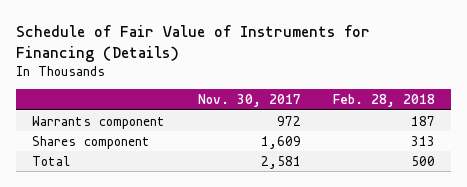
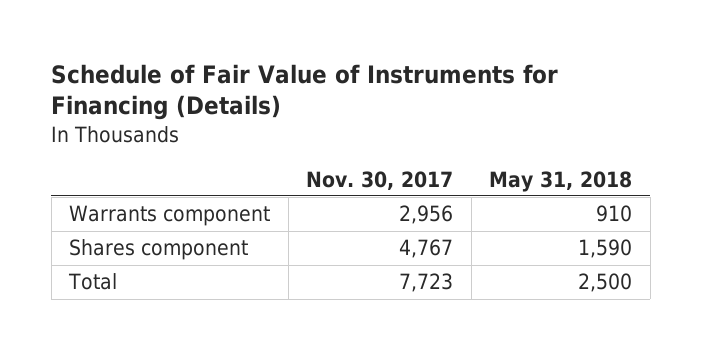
- | Nov. 30, 2017 | Feb. 28, 2018
+ | Nov. 30, 2017 | May 31, 2018
- Warrants component | 972 | 187
- Shares component | 1,609 | 313
- Total | 2,581 | 500
+ Warrants component | 2,956 | 910
+ Shares component | 4,767 | 1,590
+ Total | 7,723 | 2,500

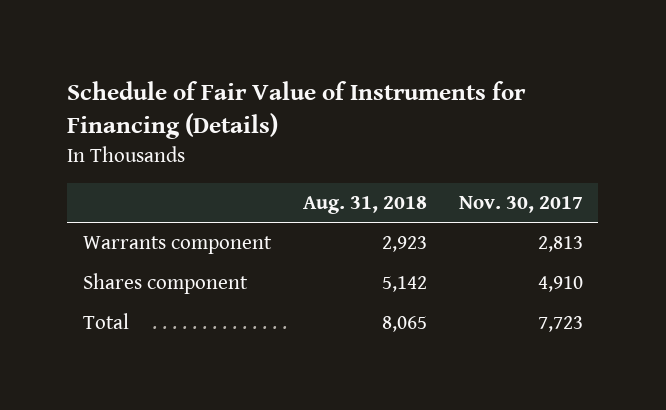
- | Nov. 30, 2017 | May 31, 2018
+ | Aug. 31, 2018 | Nov. 30, 2017
- Warrants component | 2,956 | 910
- Shares component | 4,767 | 1,590
+ Warrants component | 2,923 | 2,813
+ Shares component | 5,142 | 4,910

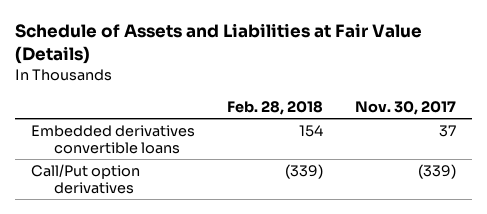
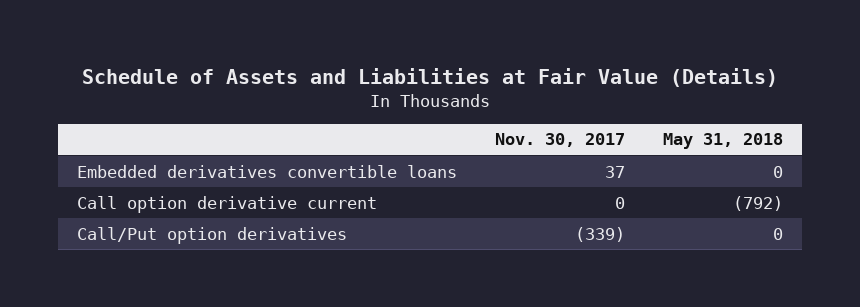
- | Feb. 28, 2018 | Nov. 30, 2017
+ | Nov. 30, 2017 | May 31, 2018
+ Call option derivative current | 0 | (792)

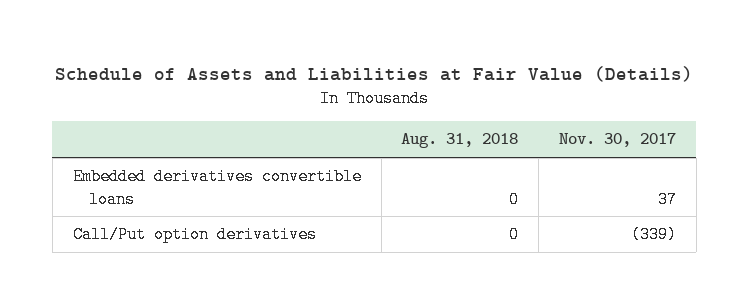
- | Nov. 30, 2017 | May 31, 2018
+ | Aug. 31, 2018 | Nov. 30, 2017
- Call option derivative current | 0 | (792)

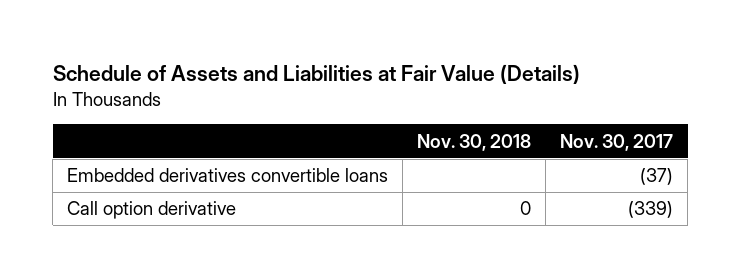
- | Aug. 31, 2018 | Nov. 30, 2017
+ | Nov. 30, 2018 | Nov. 30, 2017
- Embedded derivatives convertible loans | 0 | 37
- Call/Put option derivatives | 0 | (339)
+ Embedded derivatives convertible loans | | (37)
+ Call option derivative | 0 | (339)

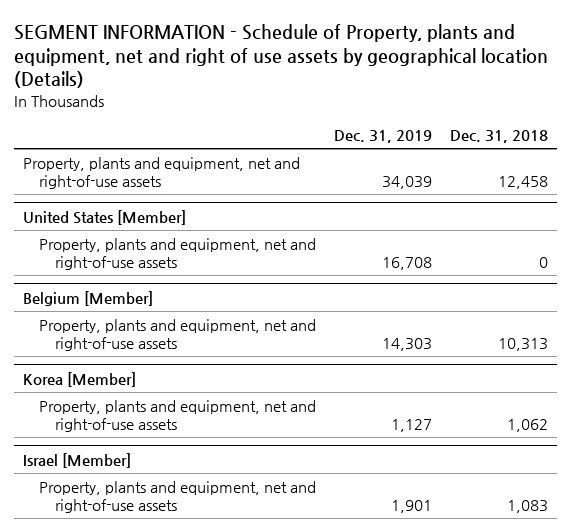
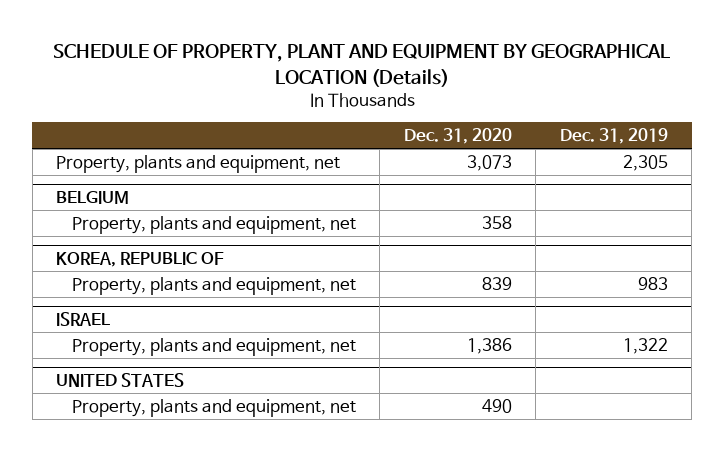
- SEGMENT INFORMATION - Schedule of Property, plants and equipment, net and right of use assets by geographical location (Details)
+ SCHEDULE OF PROPERTY, PLANT AND EQUIPMENT BY GEOGRAPHICAL LOCATION (Details)
- | Dec. 31, 2019 | Dec. 31, 2018
+ | Dec. 31, 2020 | Dec. 31, 2019
- Property, plants and equipment, net and right-of-use assets | 34,039 | 12,458
- United States [Member]
- Property, plants and equipment, net and right-of-use assets | 16,708 | 0
- Belgium [Member]
- Property, plants and equipment, net and right-of-use assets | 14,303 | 10,313
- Korea [Member]
- Property, plants and equipment, net and right-of-use assets | 1,127 | 1,062
- Israel [Member]
- Property, plants and equipment, net and right-of-use assets | 1,901 | 1,083
+ Property, plants and equipment, net | 3,073 | 2,305
+ BELGIUM
+ Property, plants and equipment, net | 358 |
+ KOREA, REPUBLIC OF
+ Property, plants and equipment, net | 839 | 983
+ ISRAEL
+ Property, plants and equipment, net | 1,386 | 1,322
+ UNITED STATES
+ Property, plants and equipment, net | 490 |

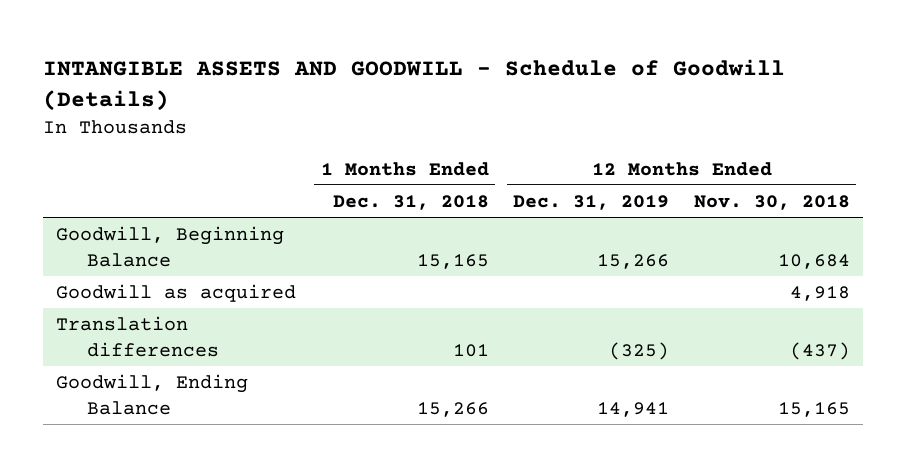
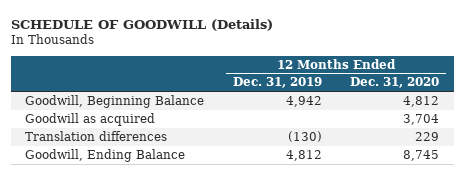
- INTANGIBLE ASSETS AND GOODWILL - Schedule of Goodwill (Details)
+ SCHEDULE OF GOODWILL (Details)
- | 1 Months Ended Dec. 31, 2018 | 12 Months Ended Dec. 31, 2019 | 12 Months Ended Nov. 30, 2018
+ | 12 Months Ended Dec. 31, 2019 | 12 Months Ended Dec. 31, 2020
- Goodwill, Beginning Balance | 15,165 | 15,266 | 10,684
+ Goodwill, Beginning Balance | 4,942 | 4,812
- Translation differences | 101 | (325) | (437)
- Goodwill, Ending Balance | 15,266 | 14,941 | 15,165
+ Translation differences | (130) | 229
+ Goodwill, Ending Balance | 4,812 | 8,745

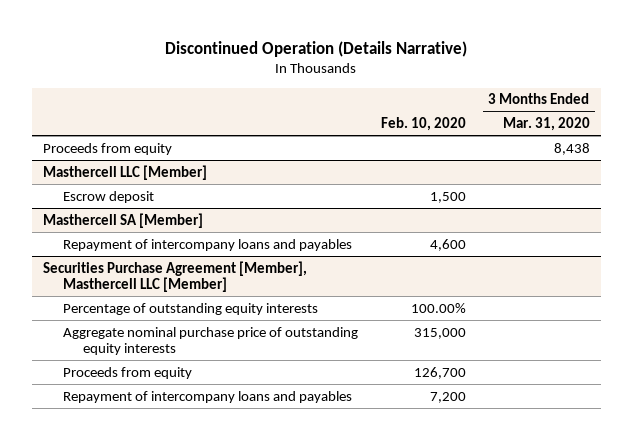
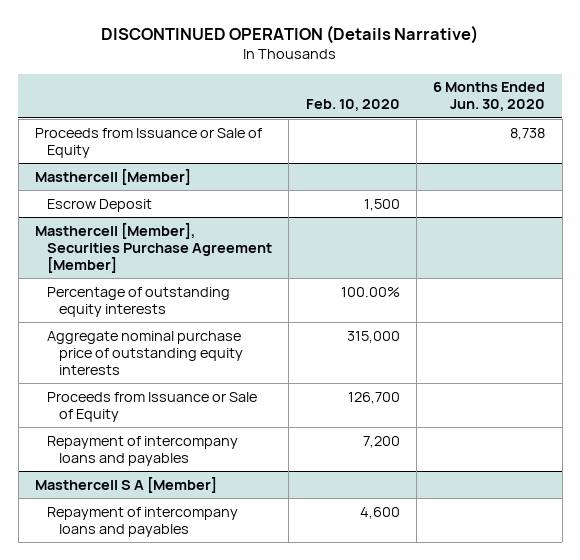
- Discontinued Operation (Details Narrative)
+ DISCONTINUED OPERATION (Details Narrative)
- | Feb. 10, 2020 | 3 Months Ended Mar. 31, 2020
+ | Feb. 10, 2020 | 6 Months Ended Jun. 30, 2020
- Proceeds from equity | | 8,438
- Masthercell LLC [Member]
- Escrow deposit | 1,500 |
- Masthercell SA [Member]
- Repayment of intercompany loans and payables | 4,600 |
- Securities Purchase Agreement [Member], Masthercell LLC [Member]
+ Proceeds from Issuance or Sale of Equity | | 8,738
+ Masthercell [Member]
+ Escrow Deposit | 1,500 |
+ Masthercell [Member], Securities Purchase Agreement [Member]
- Proceeds from equity | 126,700 |
+ Proceeds from Issuance or Sale of Equity | 126,700 |
+ Masthercell S A [Member]
+ Repayment of intercompany loans and payables | 4,600 |

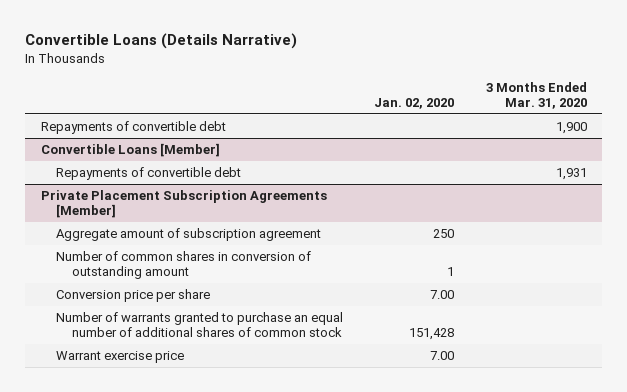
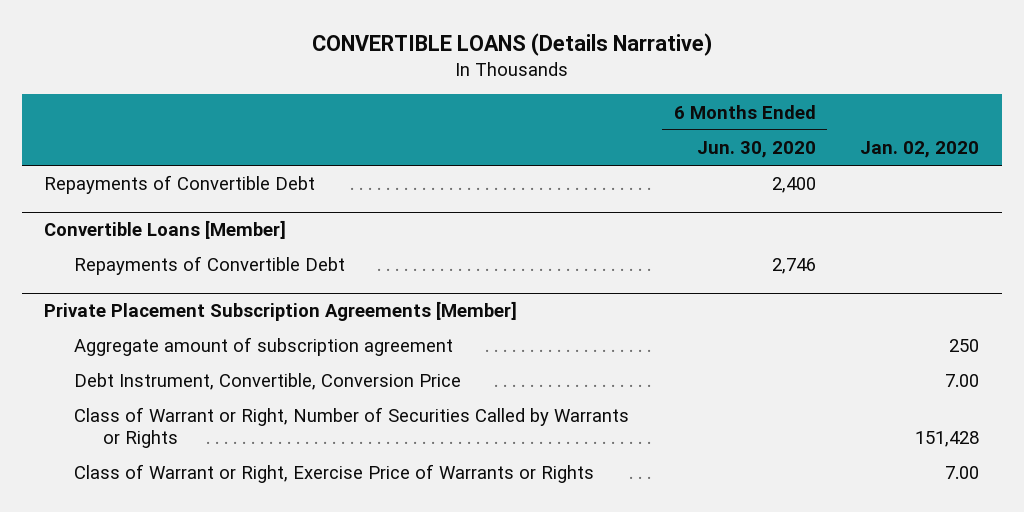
- Convertible Loans (Details Narrative)
+ CONVERTIBLE LOANS (Details Narrative)
- | Jan. 02, 2020 | 3 Months Ended Mar. 31, 2020
+ | 6 Months Ended Jun. 30, 2020 | Jan. 02, 2020
- Repayments of convertible debt | | 1,900
+ Repayments of Convertible Debt | 2,400 |
@ Convertible Loans [Member]
- Repayments of convertible debt | | 1,931
+ Repayments of Convertible Debt | 2,746 |
@ Private Placement Subscription Agreements [Member]
- Number of common shares in conversion of outstanding amount | 1 |
- Conversion price per share | 7.00 |
- Number of warrants granted to purchase an equal number of additional shares of common stock | 151,428 |
- Warrant exercise price | 7.00 |
+ Debt Instrument, Convertible, Conversion Price | | 7.00
+ Class of Warrant or Right, Number of Securities Called by Warrants or Rights | | 151,428
+ Class of Warrant or Right, Exercise Price of Warrants or Rights | | 7.00

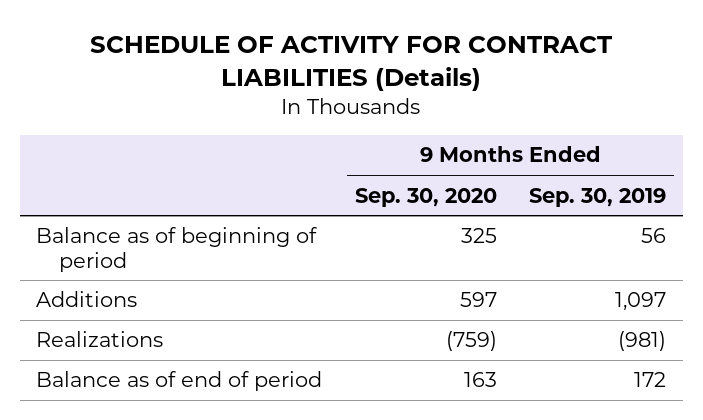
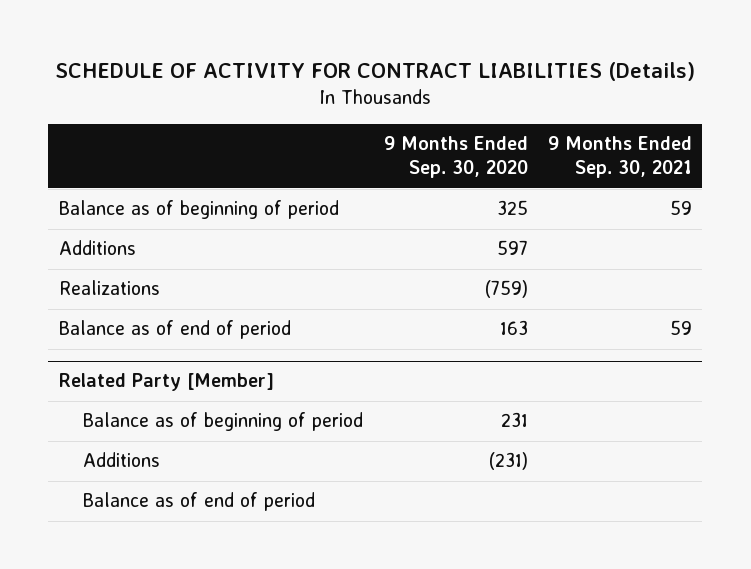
- | 9 Months Ended Sep. 30, 2020 | 9 Months Ended Sep. 30, 2019
+ | 9 Months Ended Sep. 30, 2020 | 9 Months Ended Sep. 30, 2021
+ Related Party [Member]
+ Balance as of beginning of period | 231 |
+ Additions | (231) |
+ Balance as of end of period

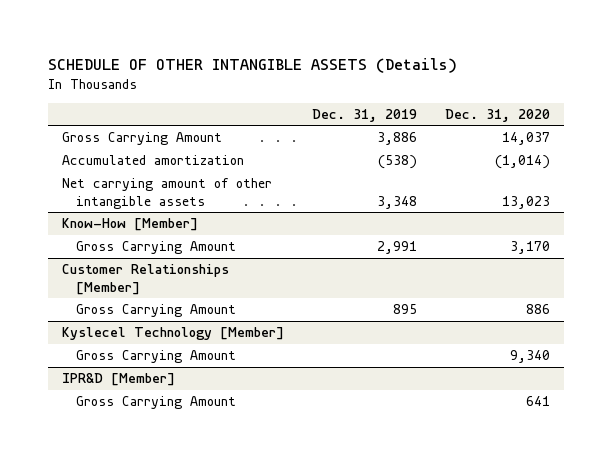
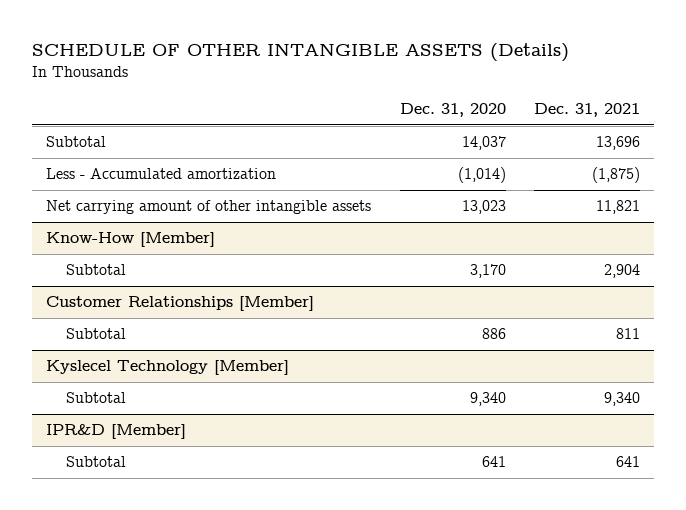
- | Dec. 31, 2019 | Dec. 31, 2020
+ | Dec. 31, 2020 | Dec. 31, 2021
- Gross Carrying Amount | 3,886 | 14,037
- Accumulated amortization | (538) | (1,014)
+ Subtotal | 14,037 | 13,696
+ Less - Accumulated amortization | (1,014) | (1,875)
@ Know-How [Member]
- Gross Carrying Amount | 2,991 | 3,170
+ Subtotal | 3,170 | 2,904
@ Customer Relationships [Member]
- Gross Carrying Amount | 895 | 886
+ Subtotal | 886 | 811
@ Kyslecel Technology [Member]
- Gross Carrying Amount | | 9,340
+ Subtotal | 9,340 | 9,340
@ IPR&D [Member]
- Gross Carrying Amount | | 641
+ Subtotal | 641 | 641

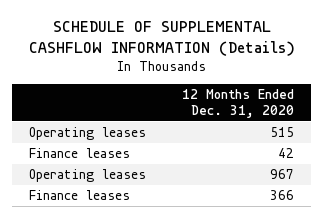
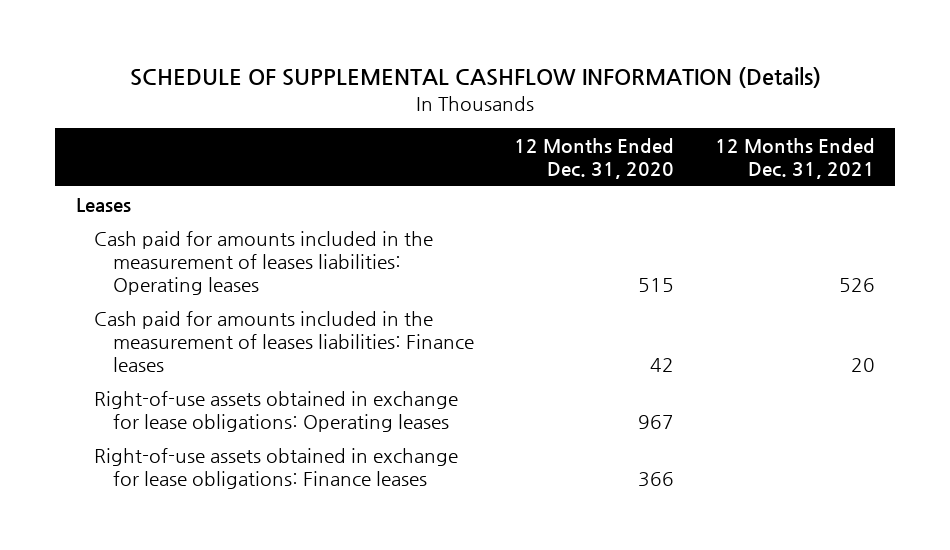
- | 12 Months Ended Dec. 31, 2020
+ | 12 Months Ended Dec. 31, 2020 | 12 Months Ended Dec. 31, 2021
- Operating leases | 515
- Finance leases | 42
- Operating leases | 967
- Finance leases | 366
+ Leases
+ Cash paid for amounts included in the measurement of leases liabilities: Operating leases | 515 | 526
+ Cash paid for amounts included in the measurement of leases liabilities: Finance leases | 42 | 20
+ Right-of-use assets obtained in exchange for lease obligations: Operating leases | 967 |
+ Right-of-use assets obtained in exchange for lease obligations: Finance leases | 366 |

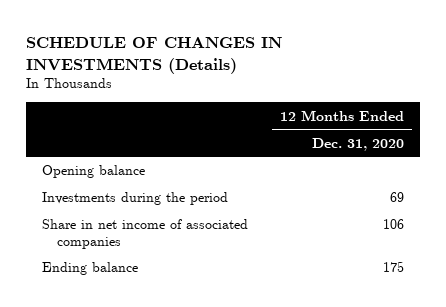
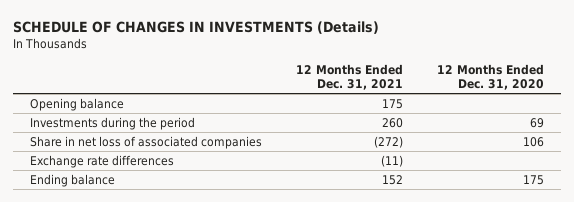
- | 12 Months Ended Dec. 31, 2020
+ | 12 Months Ended Dec. 31, 2021 | 12 Months Ended Dec. 31, 2020
- Share in net income of associated companies | 106
+ Share in net loss of associated companies | (272) | 106
+ Exchange rate differences | (11) |

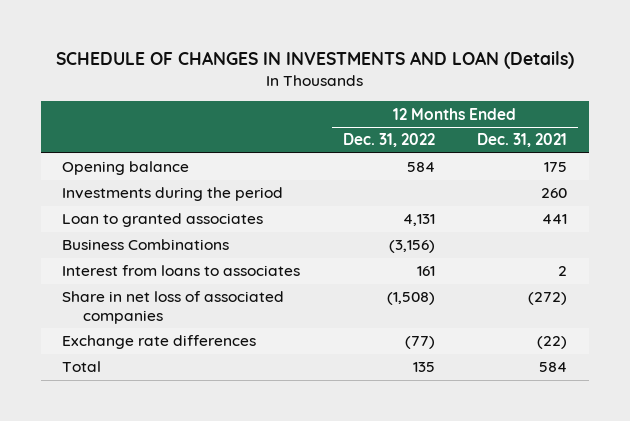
- SCHEDULE OF CHANGES IN INVESTMENTS (Details)
+ SCHEDULE OF CHANGES IN INVESTMENTS AND LOAN (Details)
- | 12 Months Ended Dec. 31, 2021 | 12 Months Ended Dec. 31, 2020
+ | 12 Months Ended Dec. 31, 2022 | 12 Months Ended Dec. 31, 2021
+ Loan to granted associates | 4,131 | 441
+ Business Combinations | (3,156) |
+ Interest from loans to associates | 161 | 2
- Exchange rate differences | (11) |
- Ending balance | 152 | 175
+ Exchange rate differences | (77) | (22)
+ Total | 135 | 584

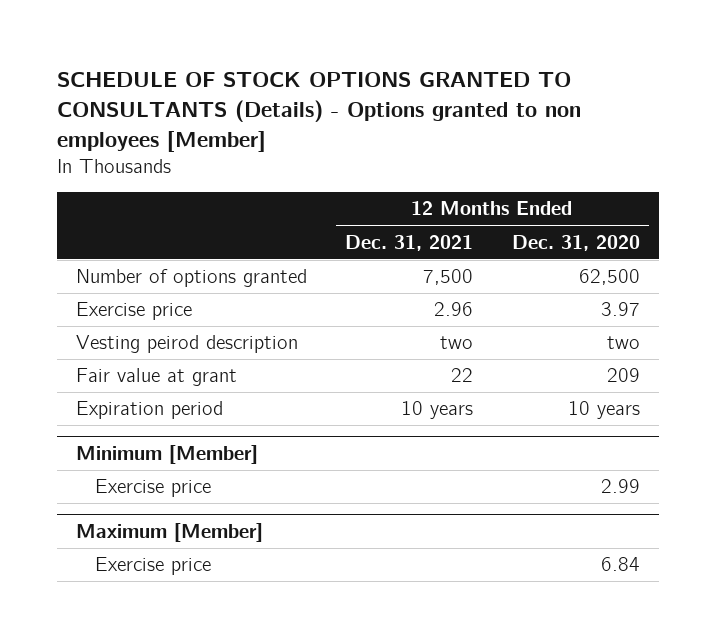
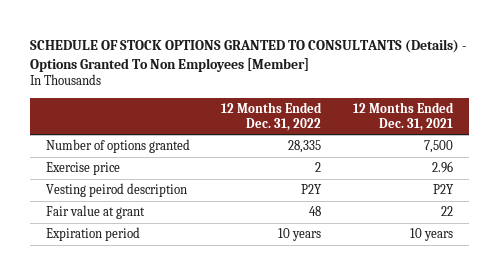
- SCHEDULE OF STOCK OPTIONS GRANTED TO CONSULTANTS (Details) - Options granted to non employees [Member]
+ SCHEDULE OF STOCK OPTIONS GRANTED TO CONSULTANTS (Details) - Options Granted To Non Employees [Member]
- | 12 Months Ended Dec. 31, 2021 | 12 Months Ended Dec. 31, 2020
+ | 12 Months Ended Dec. 31, 2022 | 12 Months Ended Dec. 31, 2021
- Vesting peirod description | two | two
+ Vesting peirod description | P2Y | P2Y
- Minimum [Member]
- Exercise price | | 2.99
- Maximum [Member]
- Exercise price | | 6.84

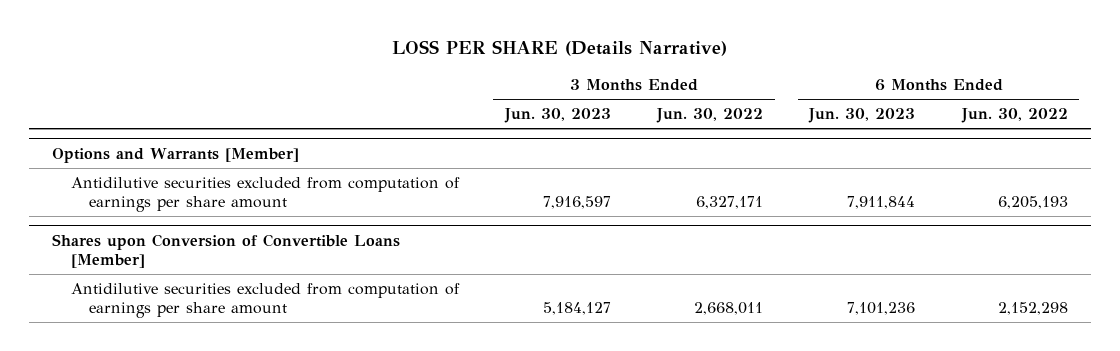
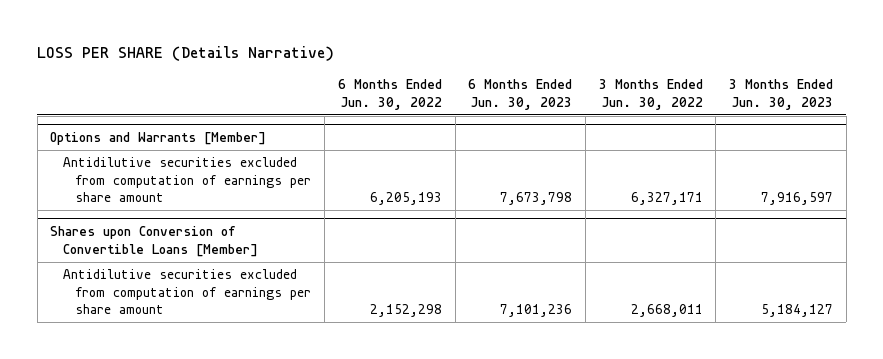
- | 3 Months Ended Jun. 30, 2023 | 3 Months Ended Jun. 30, 2022 | 6 Months Ended Jun. 30, 2023 | 6 Months Ended Jun. 30, 2022
+ | 6 Months Ended Jun. 30, 2022 | 6 Months Ended Jun. 30, 2023 | 3 Months Ended Jun. 30, 2022 | 3 Months Ended Jun. 30, 2023
@ Options and Warrants [Member]
- Antidilutive securities excluded from computation of earnings per share amount | 7,916,597 | 6,327,171 | 7,911,844 | 6,205,193
+ Antidilutive securities excluded from computation of earnings per share amount | 6,205,193 | 7,673,798 | 6,327,171 | 7,916,597

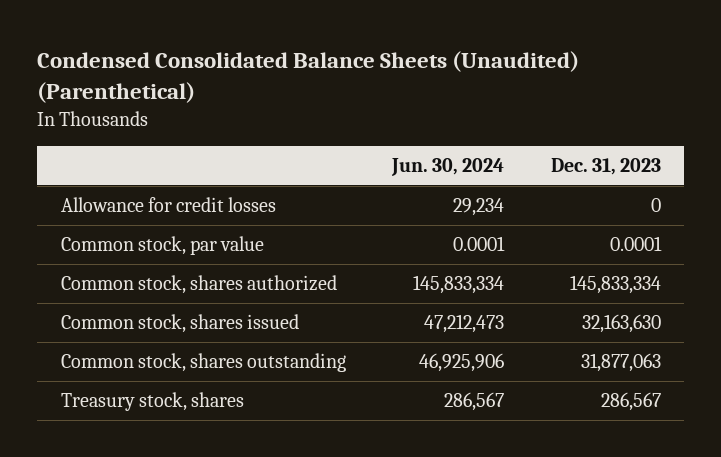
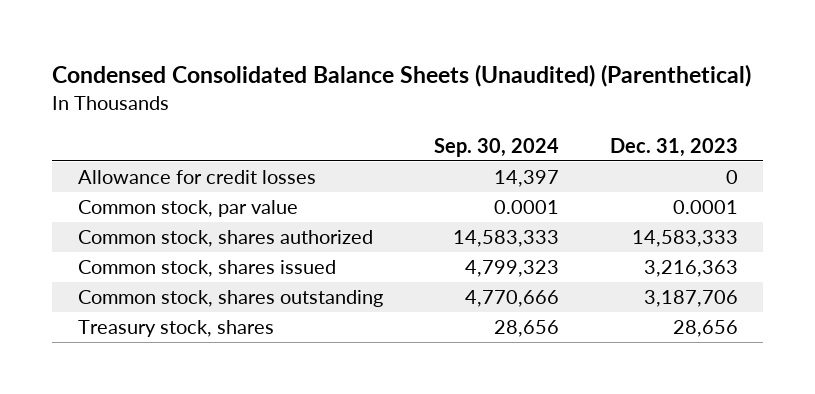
- | Jun. 30, 2024 | Dec. 31, 2023
+ | Sep. 30, 2024 | Dec. 31, 2023
- Common stock, shares authorized | 145,833,334 | 145,833,334
- Common stock, shares issued | 47,212,473 | 32,163,630
- Common stock, shares outstanding | 46,925,906 | 31,877,063
- Treasury stock, shares | 286,567 | 286,567
+ Common stock, shares authorized | 14,583,333 | 14,583,333
+ Common stock, shares issued | 4,799,323 | 3,216,363
+ Common stock, shares outstanding | 4,770,666 | 3,187,706
+ Treasury stock, shares | 28,656 | 28,656

